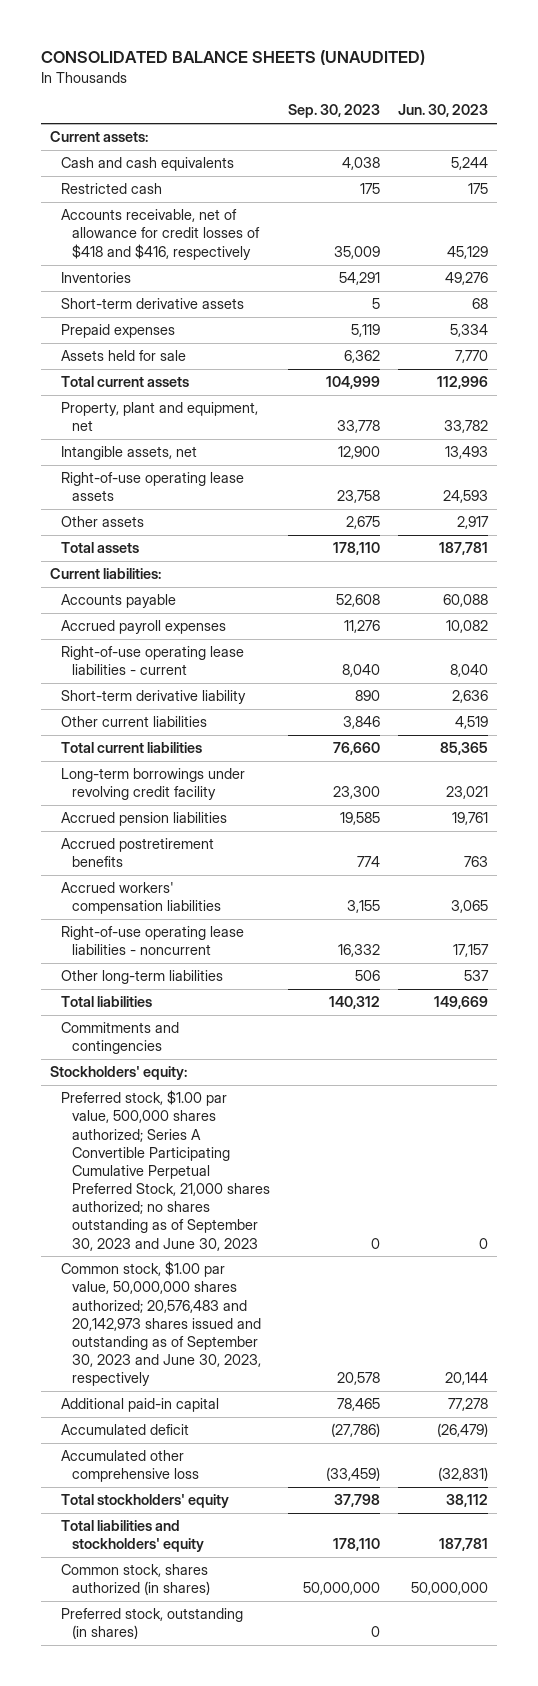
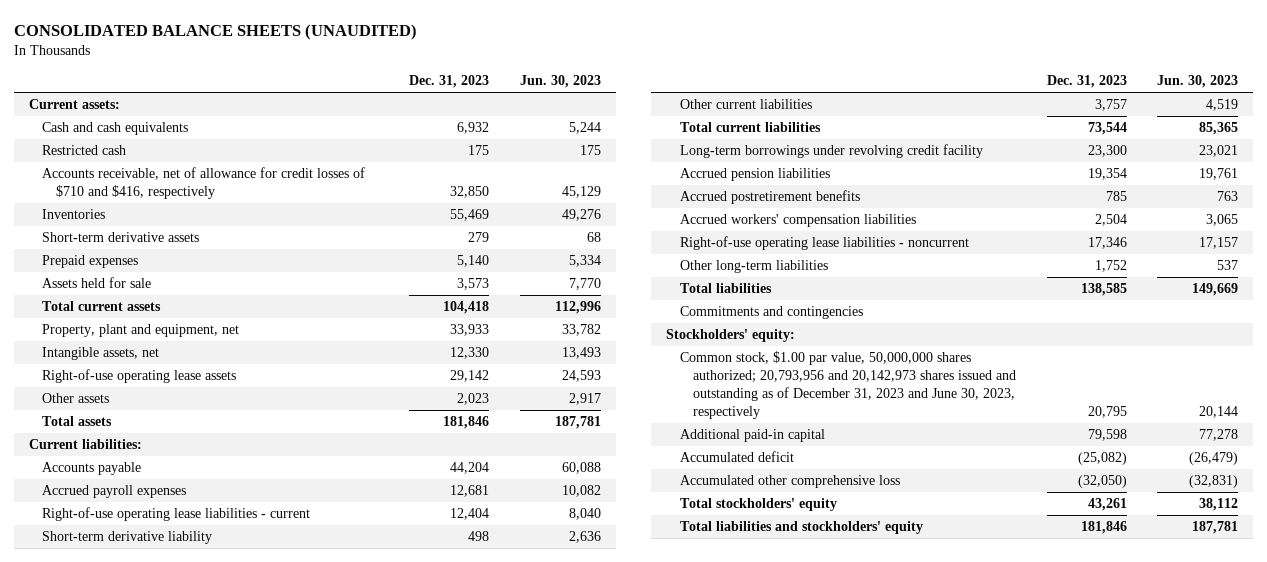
- | Sep. 30, 2023 | Jun. 30, 2023
+ | Dec. 31, 2023 | Jun. 30, 2023
- Accounts receivable, net of allowance for credit losses of $418 and $416, respectively | 35,009 | 45,129
+ Accounts receivable, net of allowance for credit losses of $710 and $416, respectively | 32,850 | 45,129
- Preferred stock, $1.00 par value, 500,000 shares authorized; Series A Convertible Participating Cumulative Perpetual Preferred Stock, 21,000 shares authorized; no shares outstanding as of September 30, 2023 and June 30, 2023 | 0 | 0
- Common stock, $1.00 par value, 50,000,000 shares authorized; 20,576,483 and 20,142,973 shares issued and outstanding as of September 30, 2023 and June 30, 2023, respectively | 20,578 | 20,144
+ Common stock, $1.00 par value, 50,000,000 shares authorized; 20,793,956 and 20,142,973 shares issued and outstanding as of December 31, 2023 and June 30, 2023, respectively | 20,795 | 20,144
- Common stock, shares authorized (in shares) | 50,000,000 | 50,000,000
- Preferred stock, outstanding (in shares) | 0 |

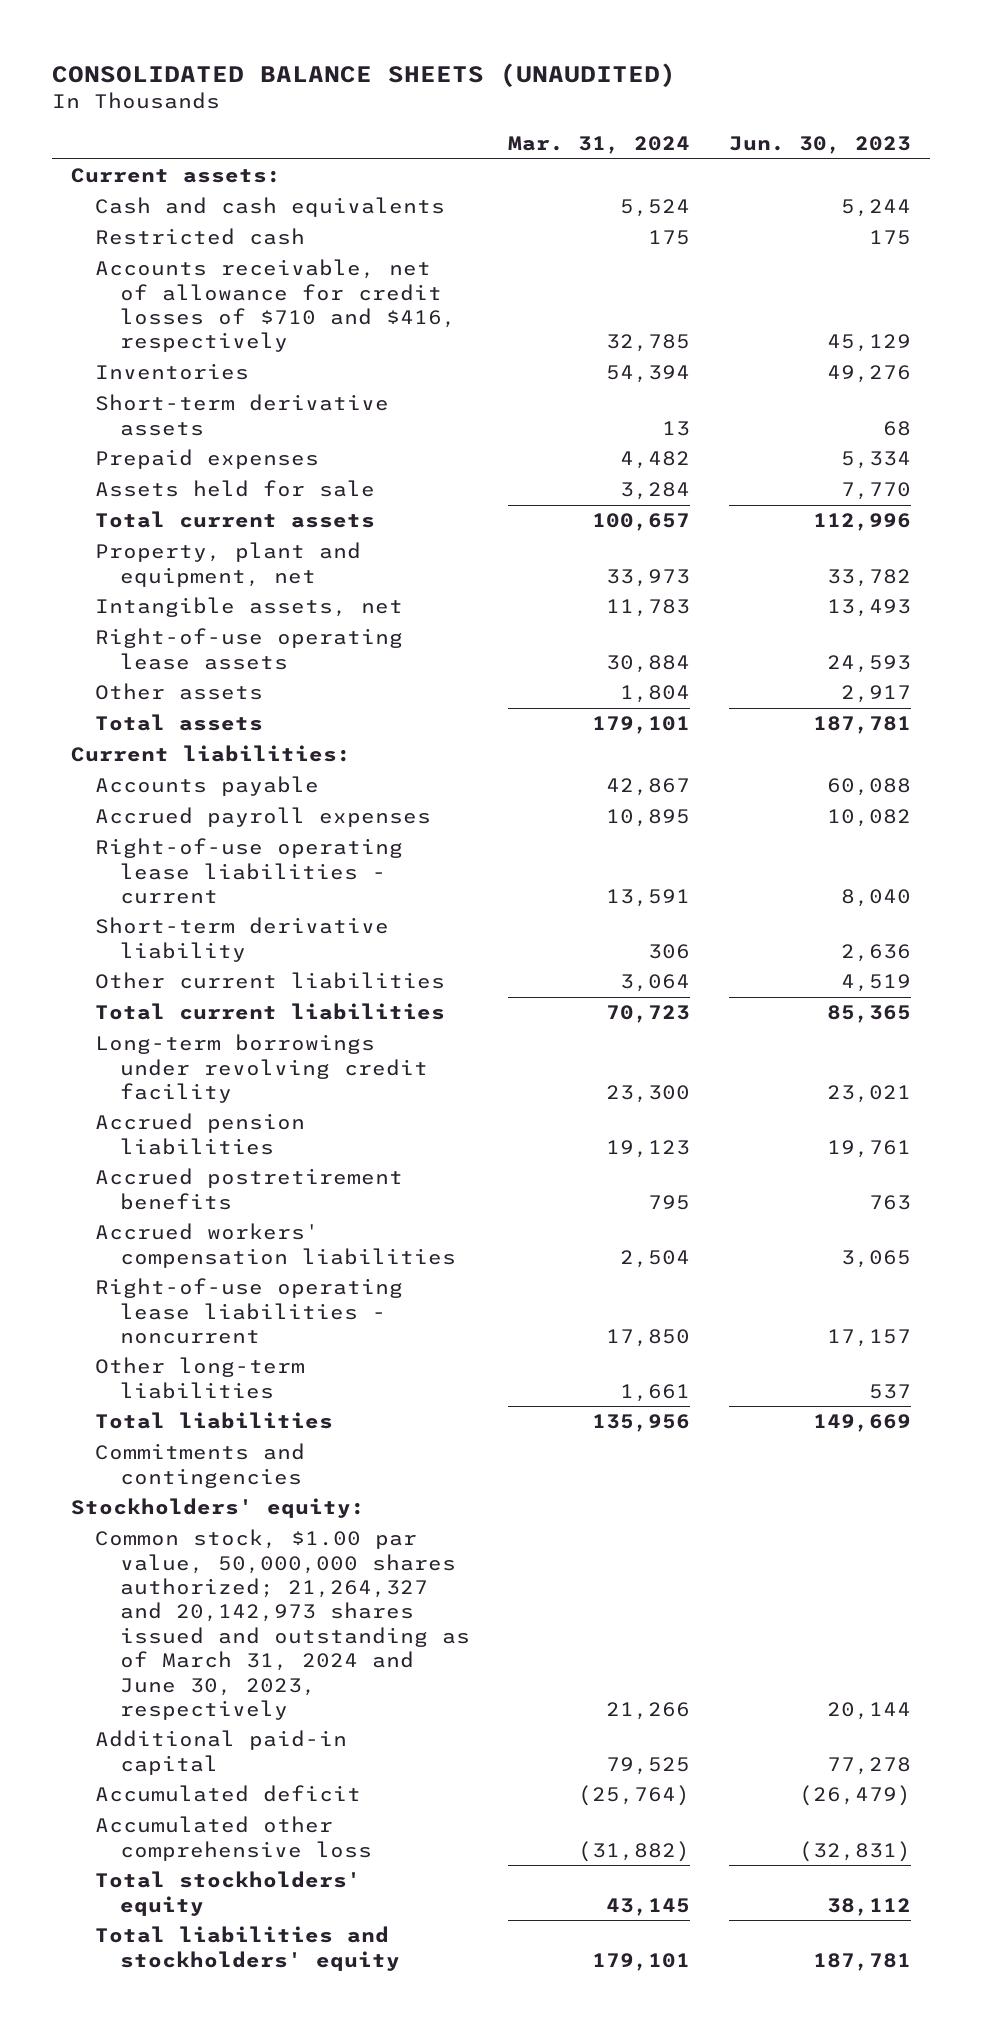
- | Dec. 31, 2023 | Jun. 30, 2023
+ | Mar. 31, 2024 | Jun. 30, 2023
- Common stock, $1.00 par value, 50,000,000 shares authorized; 20,793,956 and 20,142,973 shares issued and outstanding as of December 31, 2023 and June 30, 2023, respectively | 20,795 | 20,144
+ Common stock, $1.00 par value, 50,000,000 shares authorized; 21,264,327 and 20,142,973 shares issued and outstanding as of March 31, 2024 and June 30, 2023, respectively | 21,266 | 20,144

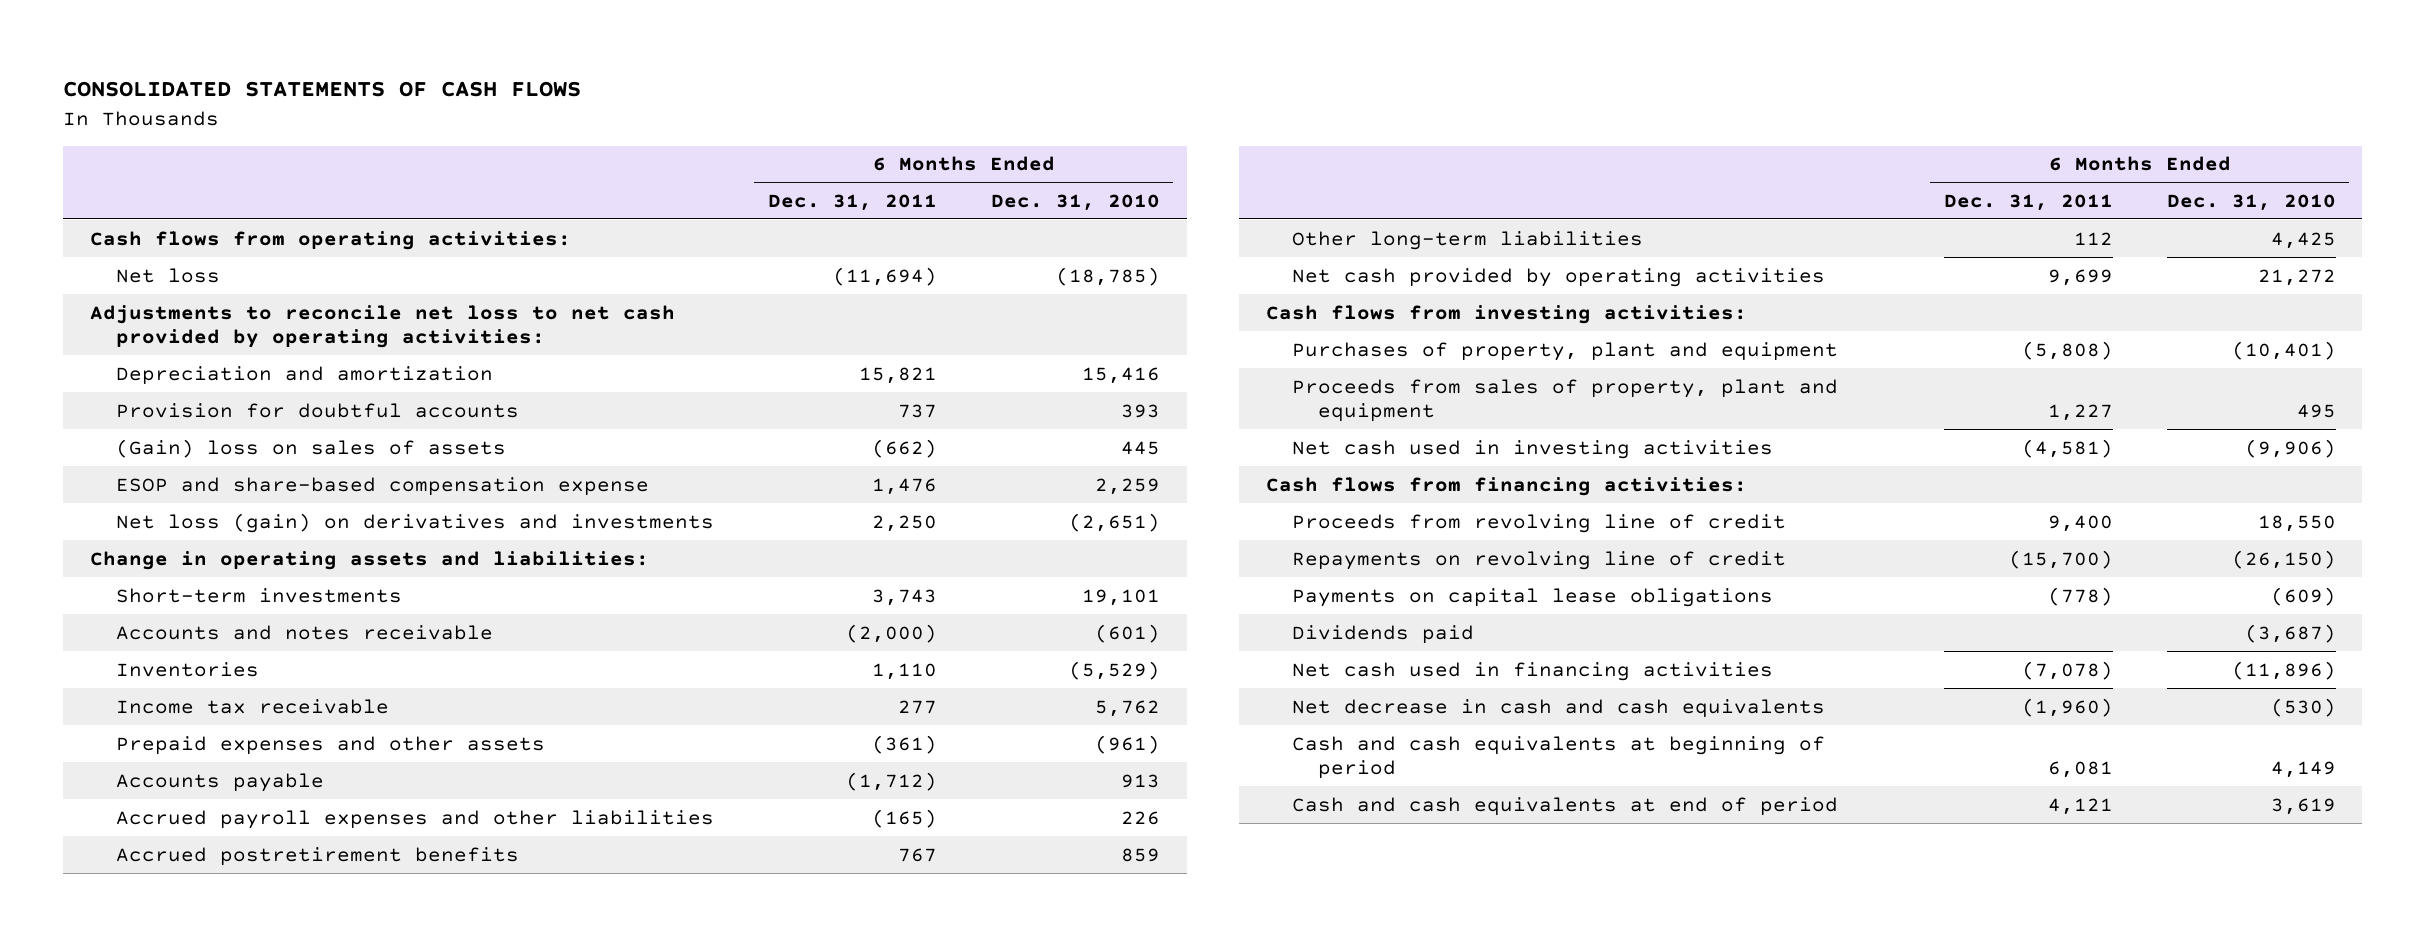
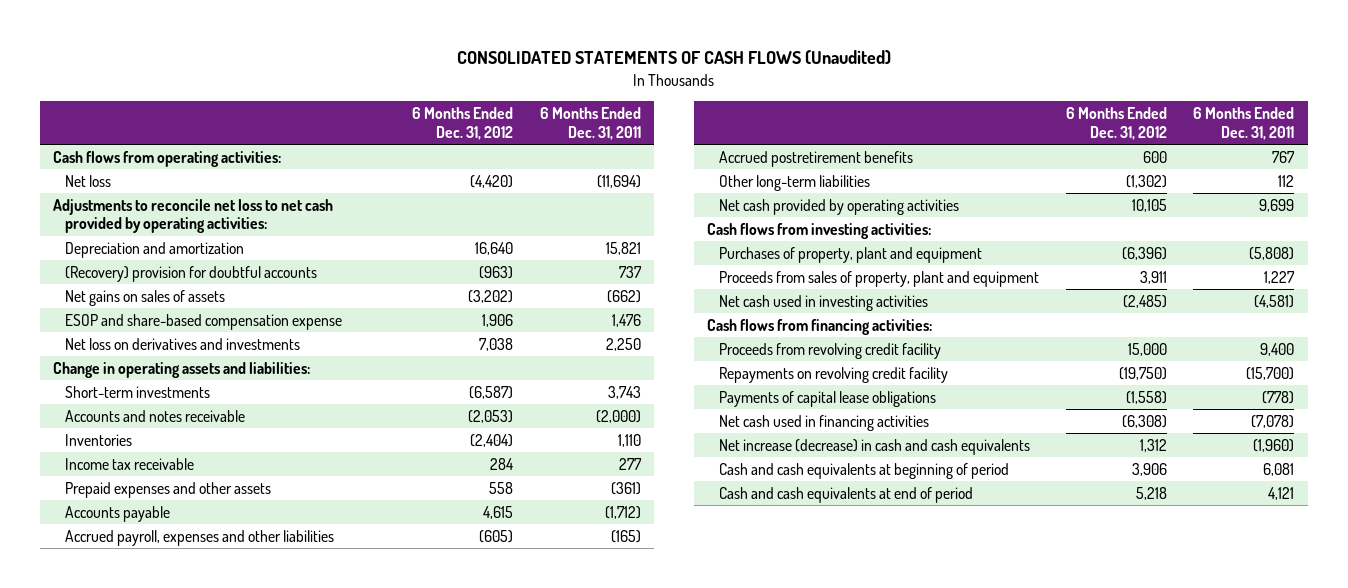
- CONSOLIDATED STATEMENTS OF CASH FLOWS
+ CONSOLIDATED STATEMENTS OF CASH FLOWS (Unaudited)
- | 6 Months Ended Dec. 31, 2011 | 6 Months Ended Dec. 31, 2010
+ | 6 Months Ended Dec. 31, 2012 | 6 Months Ended Dec. 31, 2011
- Provision for doubtful accounts | 737 | 393
- (Gain) loss on sales of assets | (662) | 445
+ (Recovery) provision for doubtful accounts | (963) | 737
+ Net gains on sales of assets | (3,202) | (662)
- Net loss (gain) on derivatives and investments | 2,250 | (2,651)
+ Net loss on derivatives and investments | 7,038 | 2,250
- Accrued payroll expenses and other liabilities | (165) | 226
+ Accrued payroll, expenses and other liabilities | (605) | (165)
- Proceeds from revolving line of credit | 9,400 | 18,550
- Repayments on revolving line of credit | (15,700) | (26,150)
- Payments on capital lease obligations | (778) | (609)
- Dividends paid | | (3,687)
+ Proceeds from revolving credit facility | 15,000 | 9,400
+ Repayments on revolving credit facility | (19,750) | (15,700)
+ Payments of capital lease obligations | (1,558) | (778)
- Net decrease in cash and cash equivalents | (1,960) | (530)
+ Net increase (decrease) in cash and cash equivalents | 1,312 | (1,960)

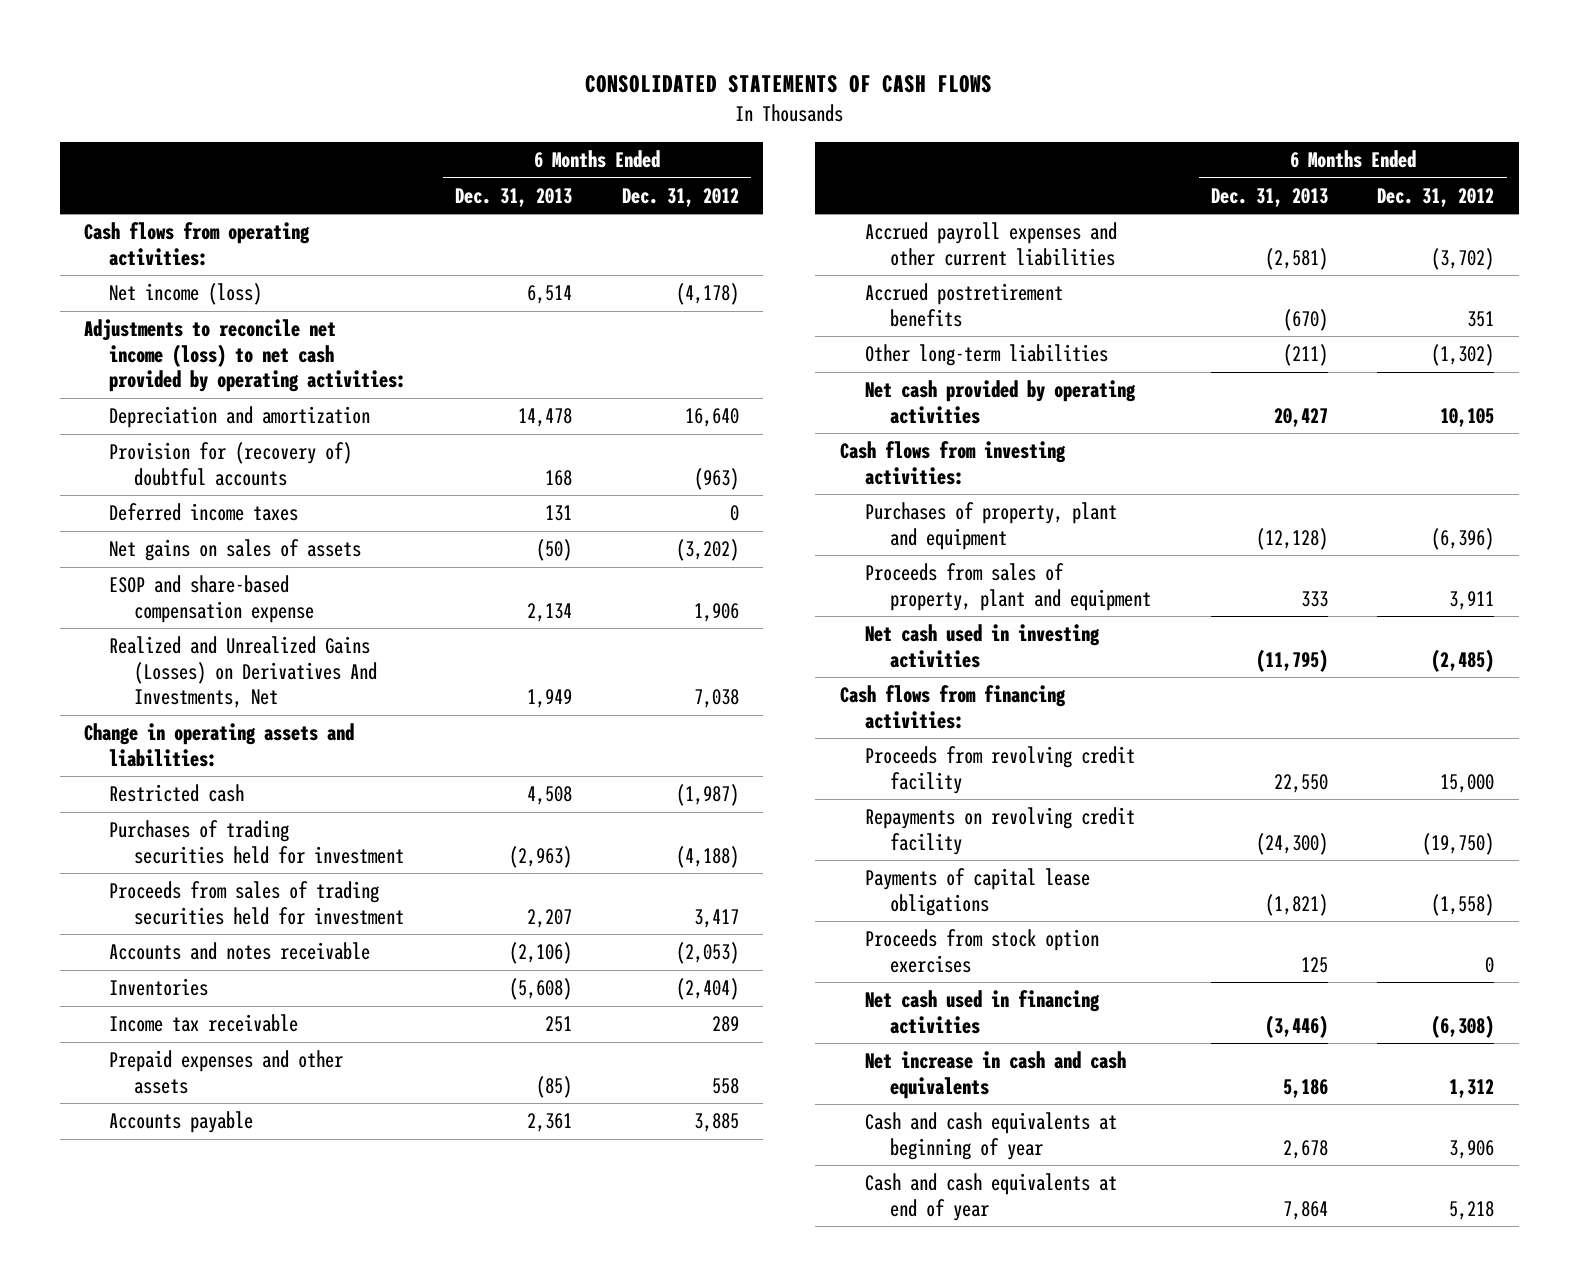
- CONSOLIDATED STATEMENTS OF CASH FLOWS (Unaudited)
+ CONSOLIDATED STATEMENTS OF CASH FLOWS
- | 6 Months Ended Dec. 31, 2012 | 6 Months Ended Dec. 31, 2011
+ | 6 Months Ended Dec. 31, 2013 | 6 Months Ended Dec. 31, 2012
- Net loss | (4,420) | (11,694)
- Adjustments to reconcile net loss to net cash provided by operating activities:
+ Net income (loss) | 6,514 | (4,178)
+ Adjustments to reconcile net income (loss) to net cash provided by operating activities:
- (Recovery) provision for doubtful accounts | (963) | 737
+ Provision for (recovery of) doubtful accounts | 168 | (963)
+ Deferred income taxes | 131 | 0
- Net loss on derivatives and investments | 7,038 | 2,250
+ Realized and Unrealized Gains (Losses) on Derivatives And Investments, Net | 1,949 | 7,038
- Short-term investments | (6,587) | 3,743
+ Restricted cash | 4,508 | (1,987)
+ Purchases of trading securities held for investment | (2,963) | (4,188)
+ Proceeds from sales of trading securities held for investment | 2,207 | 3,417
- Income tax receivable | 284 | 277
+ Income tax receivable | 251 | 289
- Accounts payable | 4,615 | (1,712)
- Accrued payroll, expenses and other liabilities | (605) | (165)
- Accrued postretirement benefits | 600 | 767
+ Accounts payable | 2,361 | 3,885
+ Accrued payroll expenses and other current liabilities | (2,581) | (3,702)
+ Accrued postretirement benefits | (670) | 351
+ Proceeds from stock option exercises | 125 | 0
- Net increase (decrease) in cash and cash equivalents | 1,312 | (1,960)
- Cash and cash equivalents at beginning of period | 3,906 | 6,081
- Cash and cash equivalents at end of period | 5,218 | 4,121
+ Net increase in cash and cash equivalents | 5,186 | 1,312
+ Cash and cash equivalents at beginning of year | 2,678 | 3,906
+ Cash and cash equivalents at end of year | 7,864 | 5,218

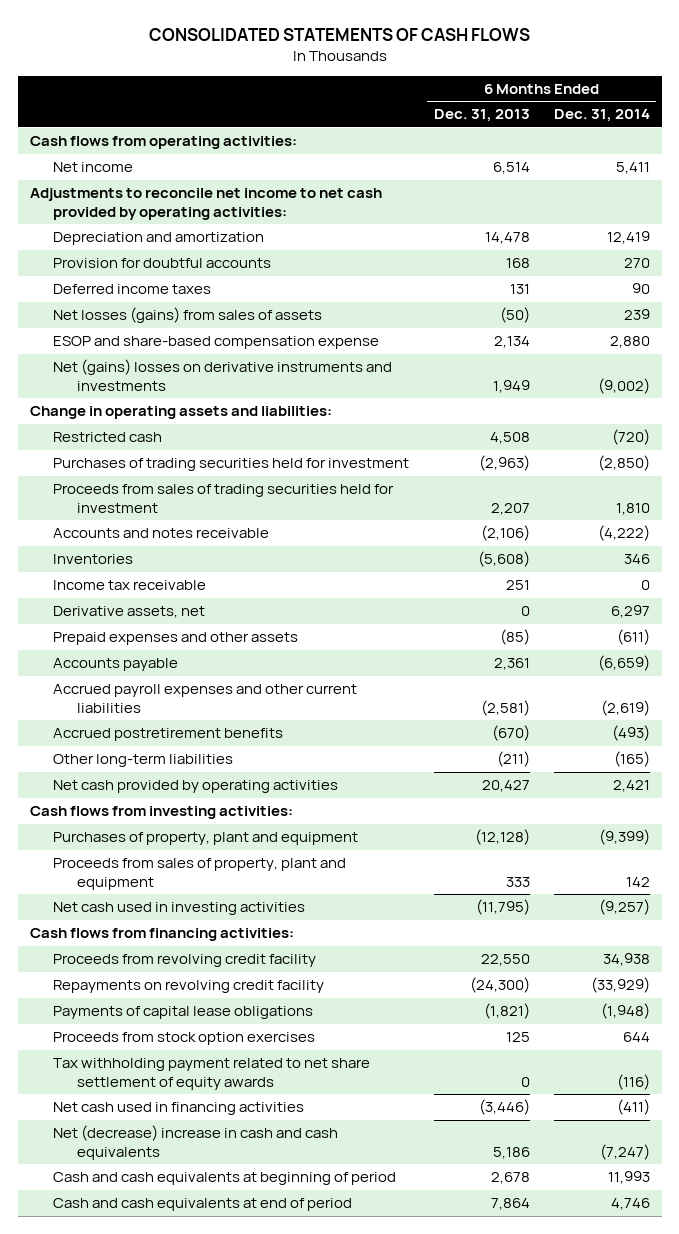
- | 6 Months Ended Dec. 31, 2013 | 6 Months Ended Dec. 31, 2012
+ | 6 Months Ended Dec. 31, 2013 | 6 Months Ended Dec. 31, 2014
- Net income (loss) | 6,514 | (4,178)
- Adjustments to reconcile net income (loss) to net cash provided by operating activities:
+ Net income | 6,514 | 5,411
+ Adjustments to reconcile net income to net cash provided by operating activities:
- Provision for (recovery of) doubtful accounts | 168 | (963)
+ Provision for doubtful accounts | 168 | 270
- Net gains on sales of assets | (50) | (3,202)
+ Net losses (gains) from sales of assets | (50) | 239
- Realized and Unrealized Gains (Losses) on Derivatives And Investments, Net | 1,949 | 7,038
+ Net (gains) losses on derivative instruments and investments | 1,949 | (9,002)
+ Derivative assets, net | 0 | 6,297
+ Tax withholding payment related to net share settlement of equity awards | 0 | (116)
- Net increase in cash and cash equivalents | 5,186 | 1,312
- Cash and cash equivalents at beginning of year | 2,678 | 3,906
- Cash and cash equivalents at end of year | 7,864 | 5,218
+ Net (decrease) increase in cash and cash equivalents | 5,186 | (7,247)
+ Cash and cash equivalents at beginning of period | 2,678 | 11,993
+ Cash and cash equivalents at end of period | 7,864 | 4,746

